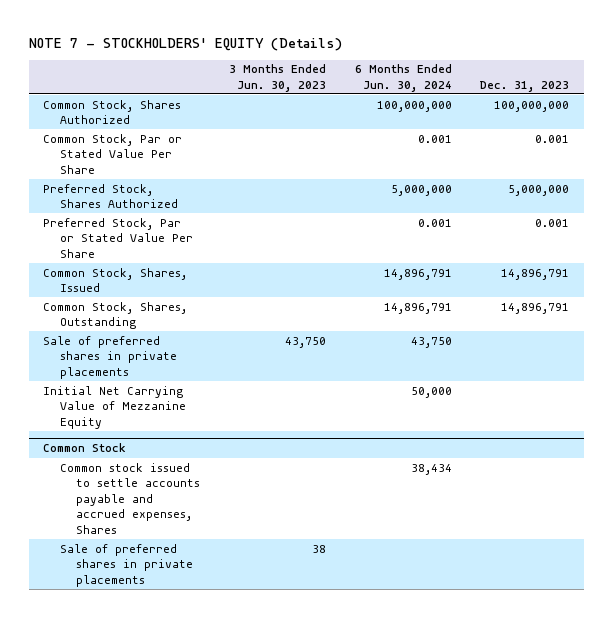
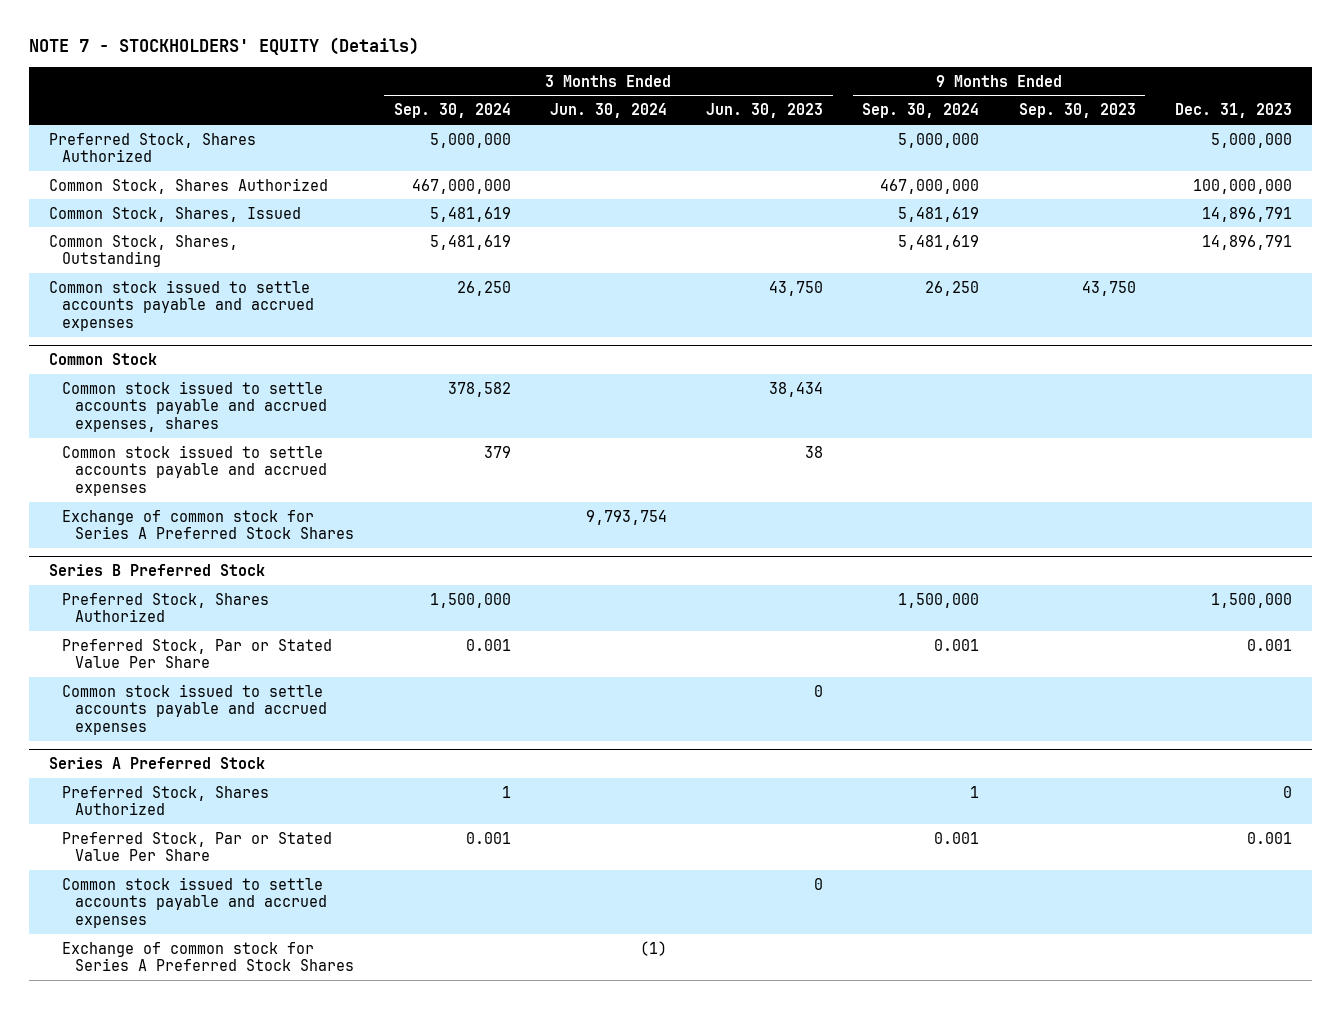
- | 3 Months Ended Jun. 30, 2023 | 6 Months Ended Jun. 30, 2024 | Dec. 31, 2023
+ | 3 Months Ended Sep. 30, 2024 | 3 Months Ended Jun. 30, 2024 | 3 Months Ended Jun. 30, 2023 | 9 Months Ended Sep. 30, 2024 | 9 Months Ended Sep. 30, 2023 | Dec. 31, 2023
- Common Stock, Par or Stated Value Per Share | | 0.001 | 0.001
- Preferred Stock, Par or Stated Value Per Share | | 0.001 | 0.001
moved down: Common Stock, Shares Authorized | 467,000,000 | | | 467,000,000 | | 100,000,000
- Sale of preferred shares in private placements | 43,750 | 43,750 |
- Initial Net Carrying Value of Mezzanine Equity | | 50,000 |
+ Common stock issued to settle accounts payable and accrued expenses | 26,250 | | 43,750 | 26,250 | 43,750 |
@ Common Stock
- Common stock issued to settle accounts payable and accrued expenses, Shares | | 38,434 |
- Sale of preferred shares in private placements | 38 | |
+ Common stock issued to settle accounts payable and accrued expenses, shares | 378,582 | | 38,434 | | |
+ Common stock issued to settle accounts payable and accrued expenses | 379 | | 38 | | |
+ Exchange of common stock for Series A Preferred Stock Shares | | 9,793,754 | | | |
+ Series B Preferred Stock
+ Preferred Stock, Shares Authorized | 1,500,000 | | | 1,500,000 | | 1,500,000
+ Preferred Stock, Par or Stated Value Per Share | 0.001 | | | 0.001 | | 0.001
+ Common stock issued to settle accounts payable and accrued expenses | | | 0 | | |
+ Series A Preferred Stock
+ Preferred Stock, Shares Authorized | 1 | | | 1 | | 0
+ Preferred Stock, Par or Stated Value Per Share | 0.001 | | | 0.001 | | 0.001
+ Common stock issued to settle accounts payable and accrued expenses | | | 0 | | |
+ Exchange of common stock for Series A Preferred Stock Shares | | (1) | | | |

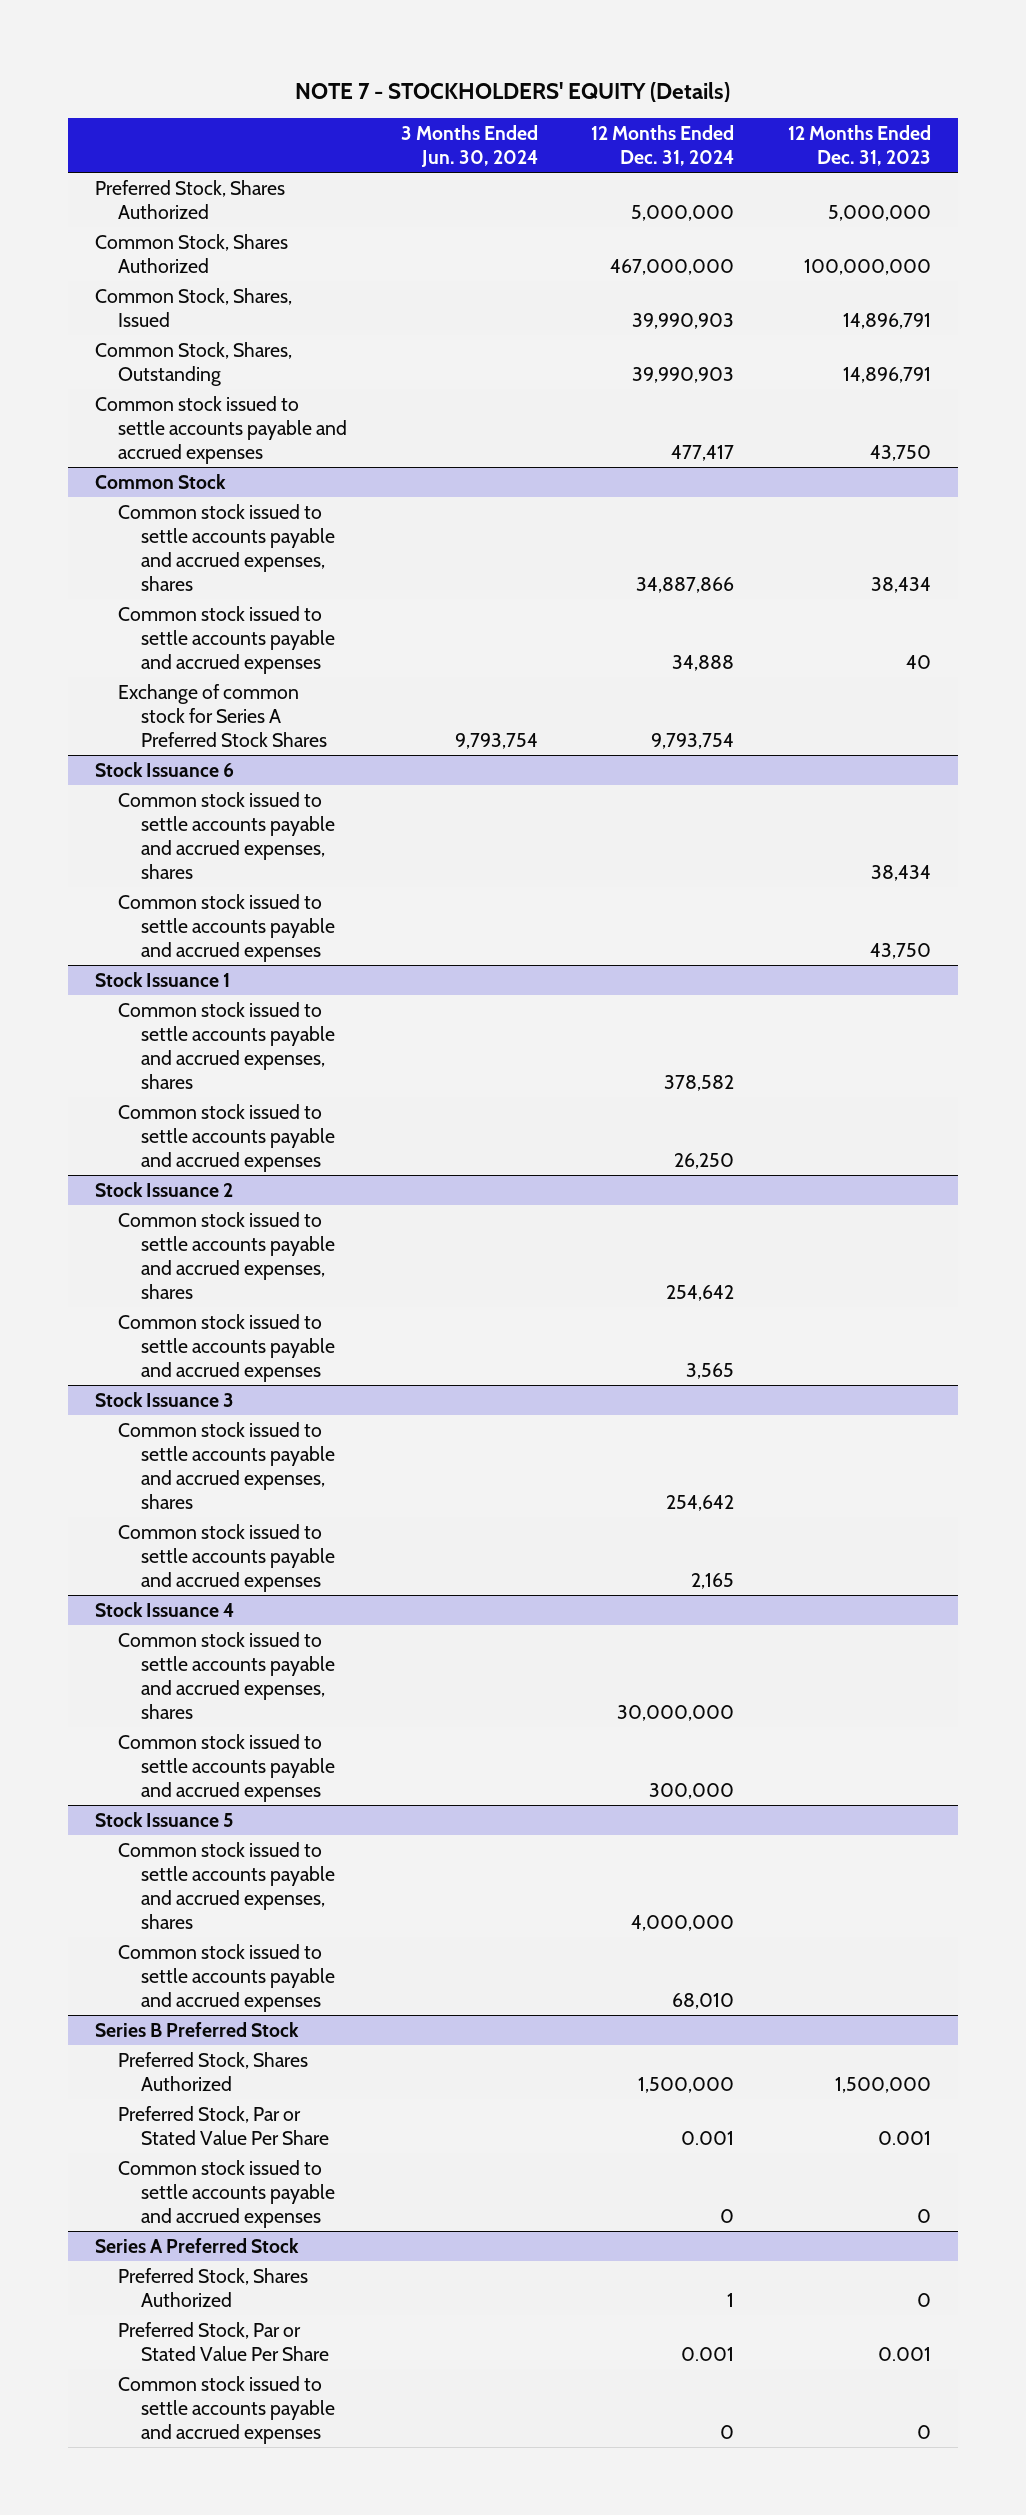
- | 3 Months Ended Sep. 30, 2024 | 3 Months Ended Jun. 30, 2024 | 3 Months Ended Jun. 30, 2023 | 9 Months Ended Sep. 30, 2024 | 9 Months Ended Sep. 30, 2023 | Dec. 31, 2023
+ | 3 Months Ended Jun. 30, 2024 | 12 Months Ended Dec. 31, 2024 | 12 Months Ended Dec. 31, 2023
+ Stock Issuance 6
+ Common stock issued to settle accounts payable and accrued expenses, shares | | | 38,434
+ Common stock issued to settle accounts payable and accrued expenses | | | 43,750
+ Stock Issuance 1
+ Common stock issued to settle accounts payable and accrued expenses, shares | | 378,582 |
+ Common stock issued to settle accounts payable and accrued expenses | | 26,250 |
+ Stock Issuance 2
+ Common stock issued to settle accounts payable and accrued expenses, shares | | 254,642 |
+ Common stock issued to settle accounts payable and accrued expenses | | 3,565 |
+ Stock Issuance 3
+ Common stock issued to settle accounts payable and accrued expenses, shares | | 254,642 |
+ Common stock issued to settle accounts payable and accrued expenses | | 2,165 |
+ Stock Issuance 4
+ Common stock issued to settle accounts payable and accrued expenses, shares | | 30,000,000 |
+ Common stock issued to settle accounts payable and accrued expenses | | 300,000 |
+ Stock Issuance 5
+ Common stock issued to settle accounts payable and accrued expenses, shares | | 4,000,000 |
+ Common stock issued to settle accounts payable and accrued expenses | | 68,010 |
@ Series A Preferred Stock
- Exchange of common stock for Series A Preferred Stock Shares | | (1) | | | |

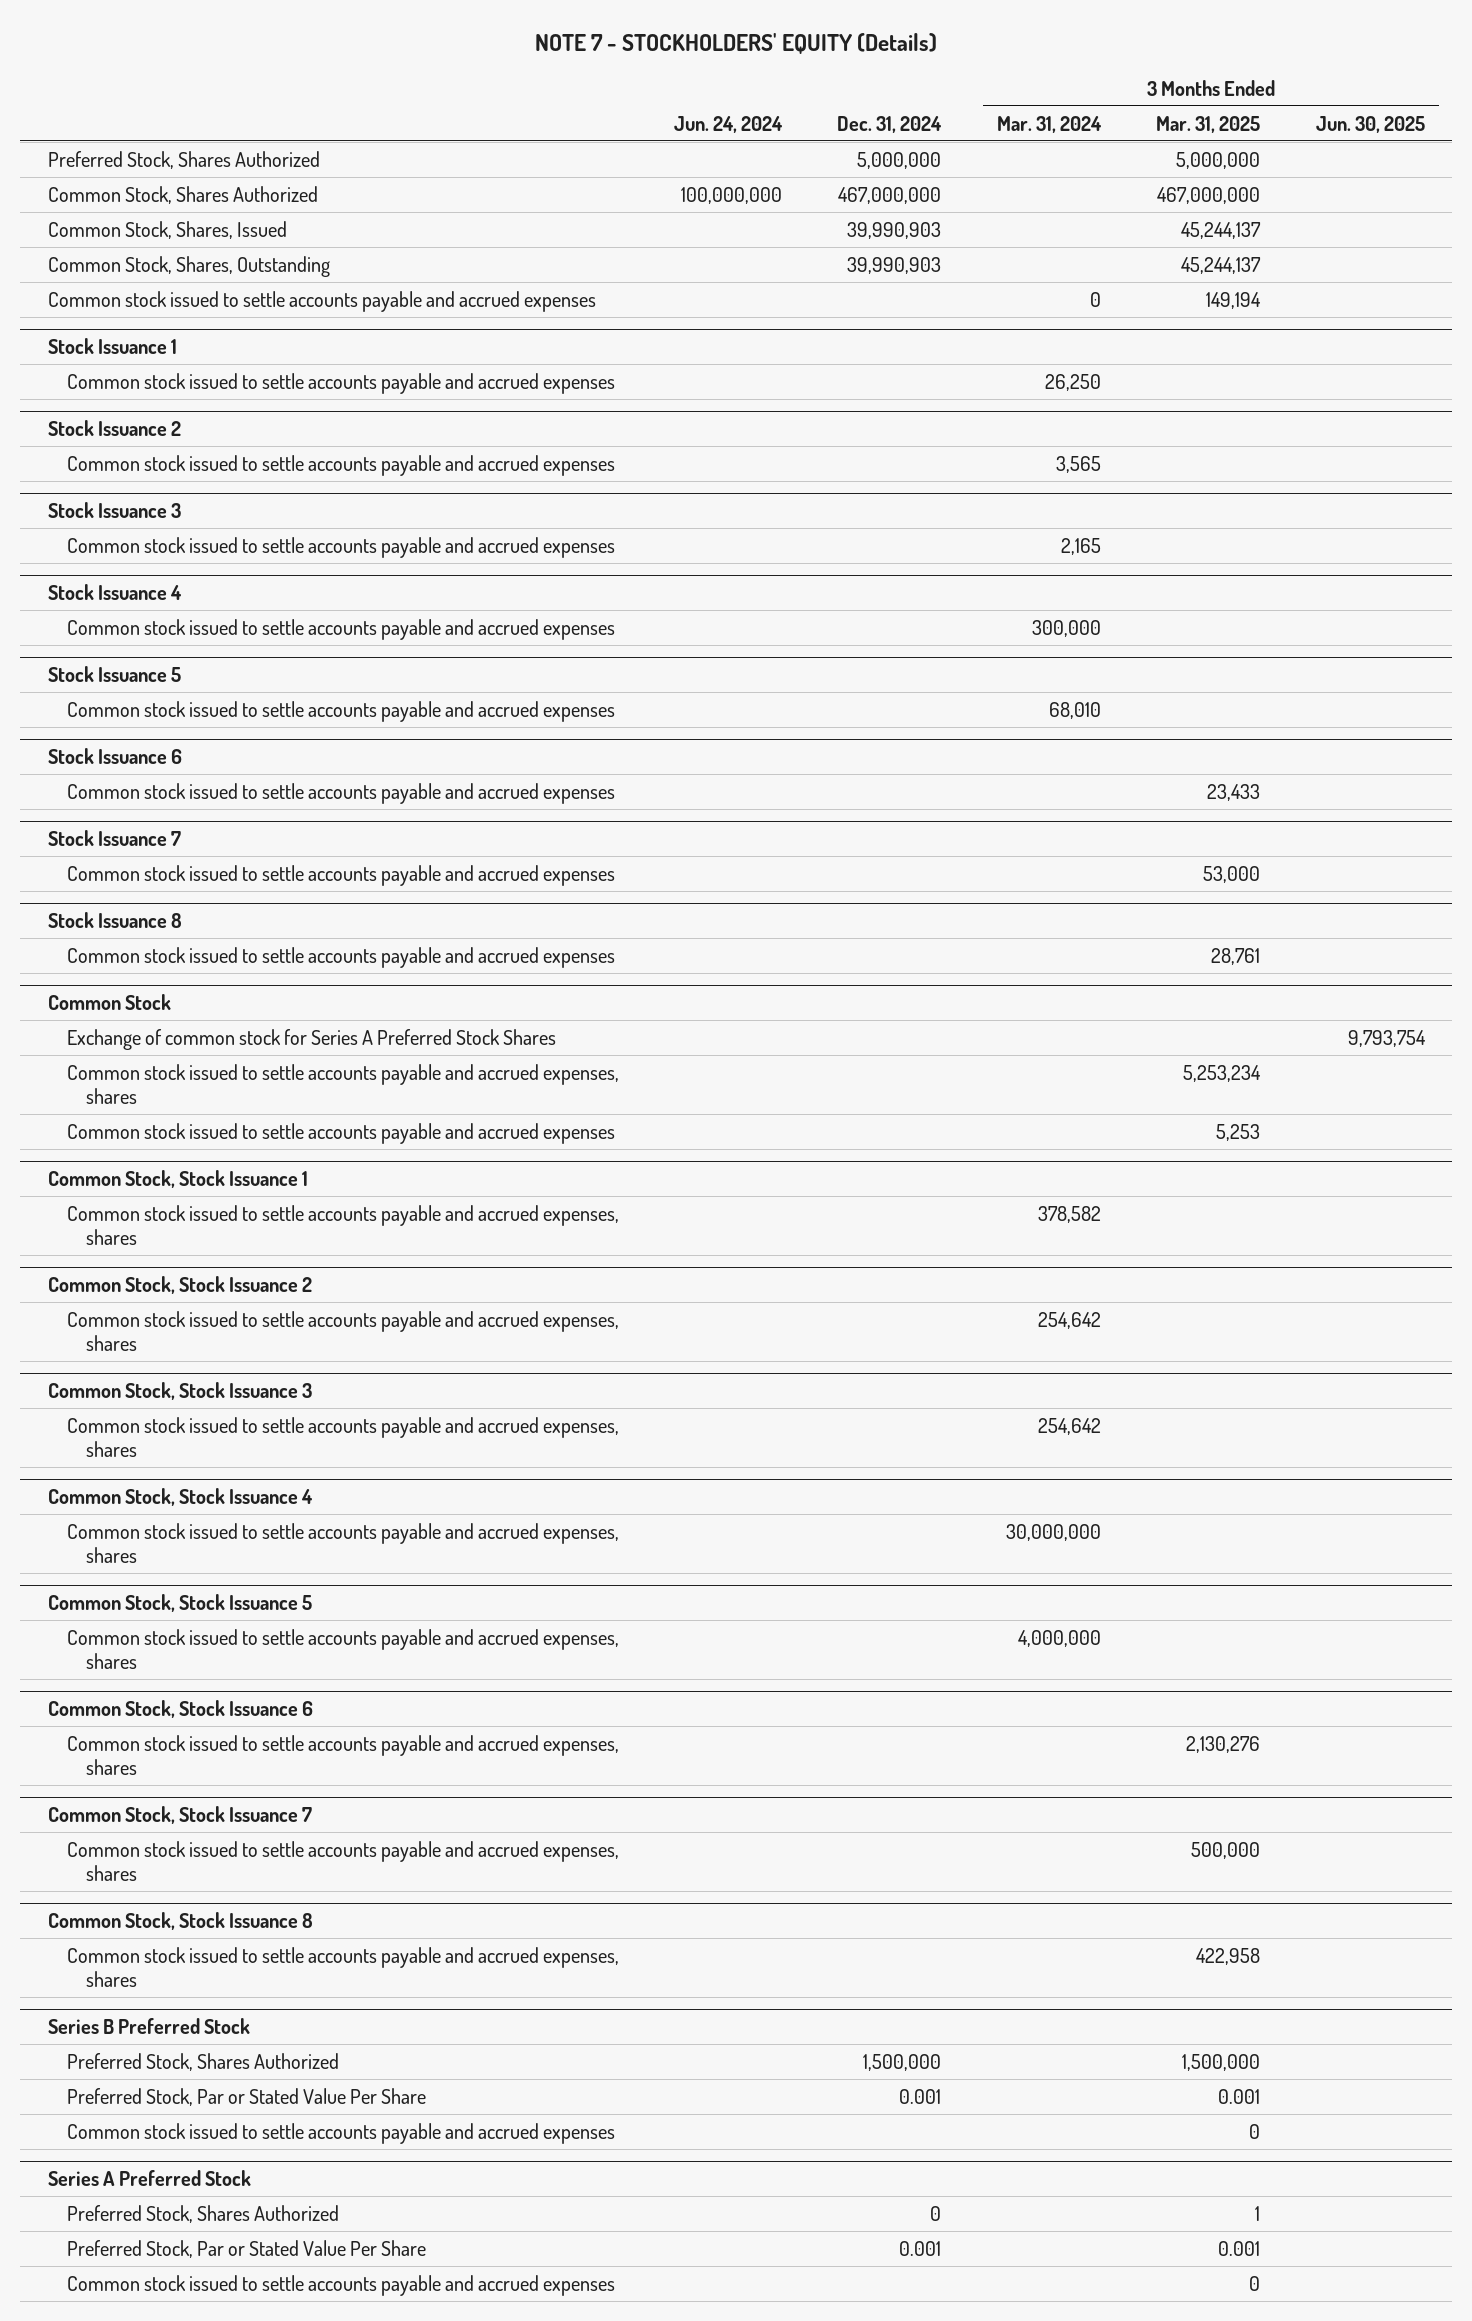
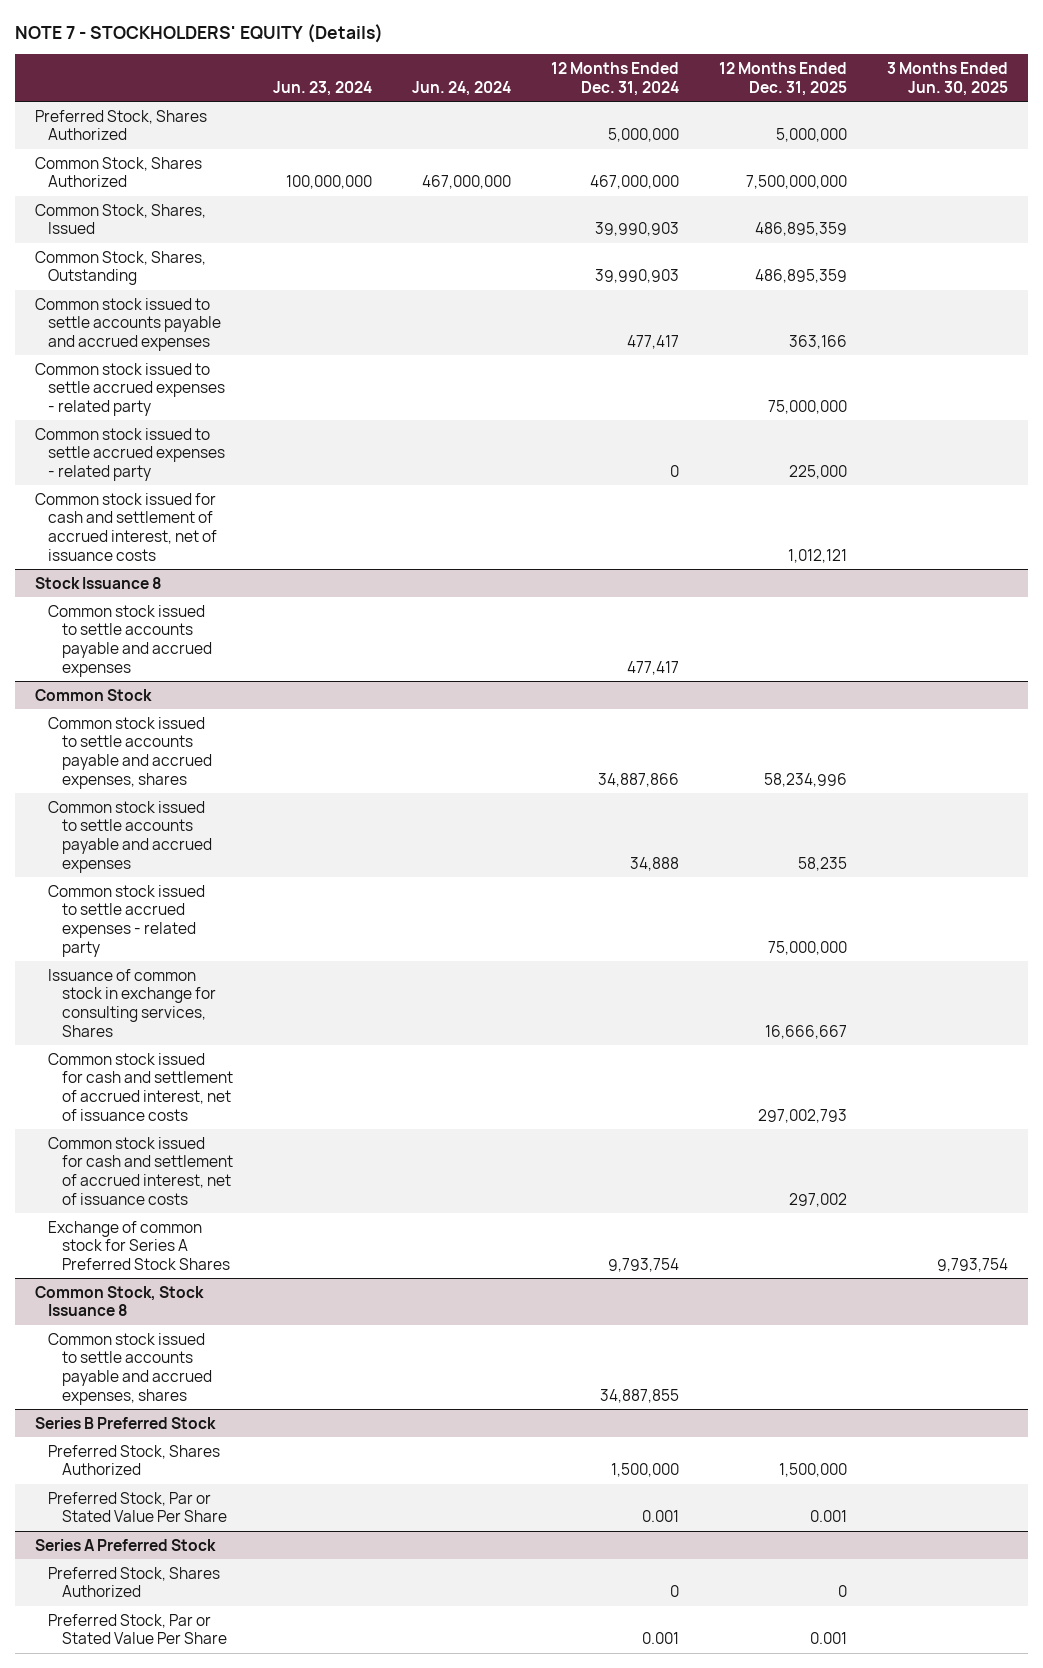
- | Jun. 24, 2024 | Dec. 31, 2024 | 3 Months Ended Mar. 31, 2024 | 3 Months Ended Mar. 31, 2025 | 3 Months Ended Jun. 30, 2025
+ | Jun. 23, 2024 | Jun. 24, 2024 | 12 Months Ended Dec. 31, 2024 | 12 Months Ended Dec. 31, 2025 | 3 Months Ended Jun. 30, 2025
- Common Stock, Shares Authorized | 100,000,000 | 467,000,000 | | 467,000,000 |
+ Common Stock, Shares Authorized | 100,000,000 | 467,000,000 | 467,000,000 | 7,500,000,000 |
- Stock Issuance 1
- Common stock issued to settle accounts payable and accrued expenses | | | 26,250 | |
- Stock Issuance 2
- Common stock issued to settle accounts payable and accrued expenses | | | 3,565 | |
- Stock Issuance 3
- Common stock issued to settle accounts payable and accrued expenses | | | 2,165 | |
- Stock Issuance 4
- Common stock issued to settle accounts payable and accrued expenses | | | 300,000 | |
- Stock Issuance 5
- Common stock issued to settle accounts payable and accrued expenses | | | 68,010 | |
- Stock Issuance 6
- Common stock issued to settle accounts payable and accrued expenses | | | | 23,433 |
- Stock Issuance 7
- Common stock issued to settle accounts payable and accrued expenses | | | | 53,000 |
+ Common stock issued to settle accrued expenses - related party | | | | 75,000,000 |
+ Common stock issued to settle accrued expenses - related party | | | 0 | 225,000 |
+ Common stock issued for cash and settlement of accrued interest, net of issuance costs | | | | 1,012,121 |
- Common Stock, Stock Issuance 1
- Common stock issued to settle accounts payable and accrued expenses, shares | | | 378,582 | |
- Common Stock, Stock Issuance 2
- Common stock issued to settle accounts payable and accrued expenses, shares | | | 254,642 | |
- Common Stock, Stock Issuance 3
- Common stock issued to settle accounts payable and accrued expenses, shares | | | 254,642 | |
- Common Stock, Stock Issuance 4
- Common stock issued to settle accounts payable and accrued expenses, shares | | | 30,000,000 | |
- Common Stock, Stock Issuance 5
- Common stock issued to settle accounts payable and accrued expenses, shares | | | 4,000,000 | |
- Common Stock, Stock Issuance 6
- Common stock issued to settle accounts payable and accrued expenses, shares | | | | 2,130,276 |
- Common Stock, Stock Issuance 7
- Common stock issued to settle accounts payable and accrued expenses, shares | | | | 500,000 |
@ Common Stock
+ Common stock issued to settle accrued expenses - related party | | | | 75,000,000 |
+ Issuance of common stock in exchange for consulting services, Shares | | | | 16,666,667 |
+ Common stock issued for cash and settlement of accrued interest, net of issuance costs | | | | 297,002,793 |
+ Common stock issued for cash and settlement of accrued interest, net of issuance costs | | | | 297,002 |
moved down: Exchange of common stock for Series A Preferred Stock Shares | | | 9,793,754 | | 9,793,754
@ Series B Preferred Stock
- Common stock issued to settle accounts payable and accrued expenses | | | | 0 |
@ Series A Preferred Stock
- Common stock issued to settle accounts payable and accrued expenses | | | | 0 |

